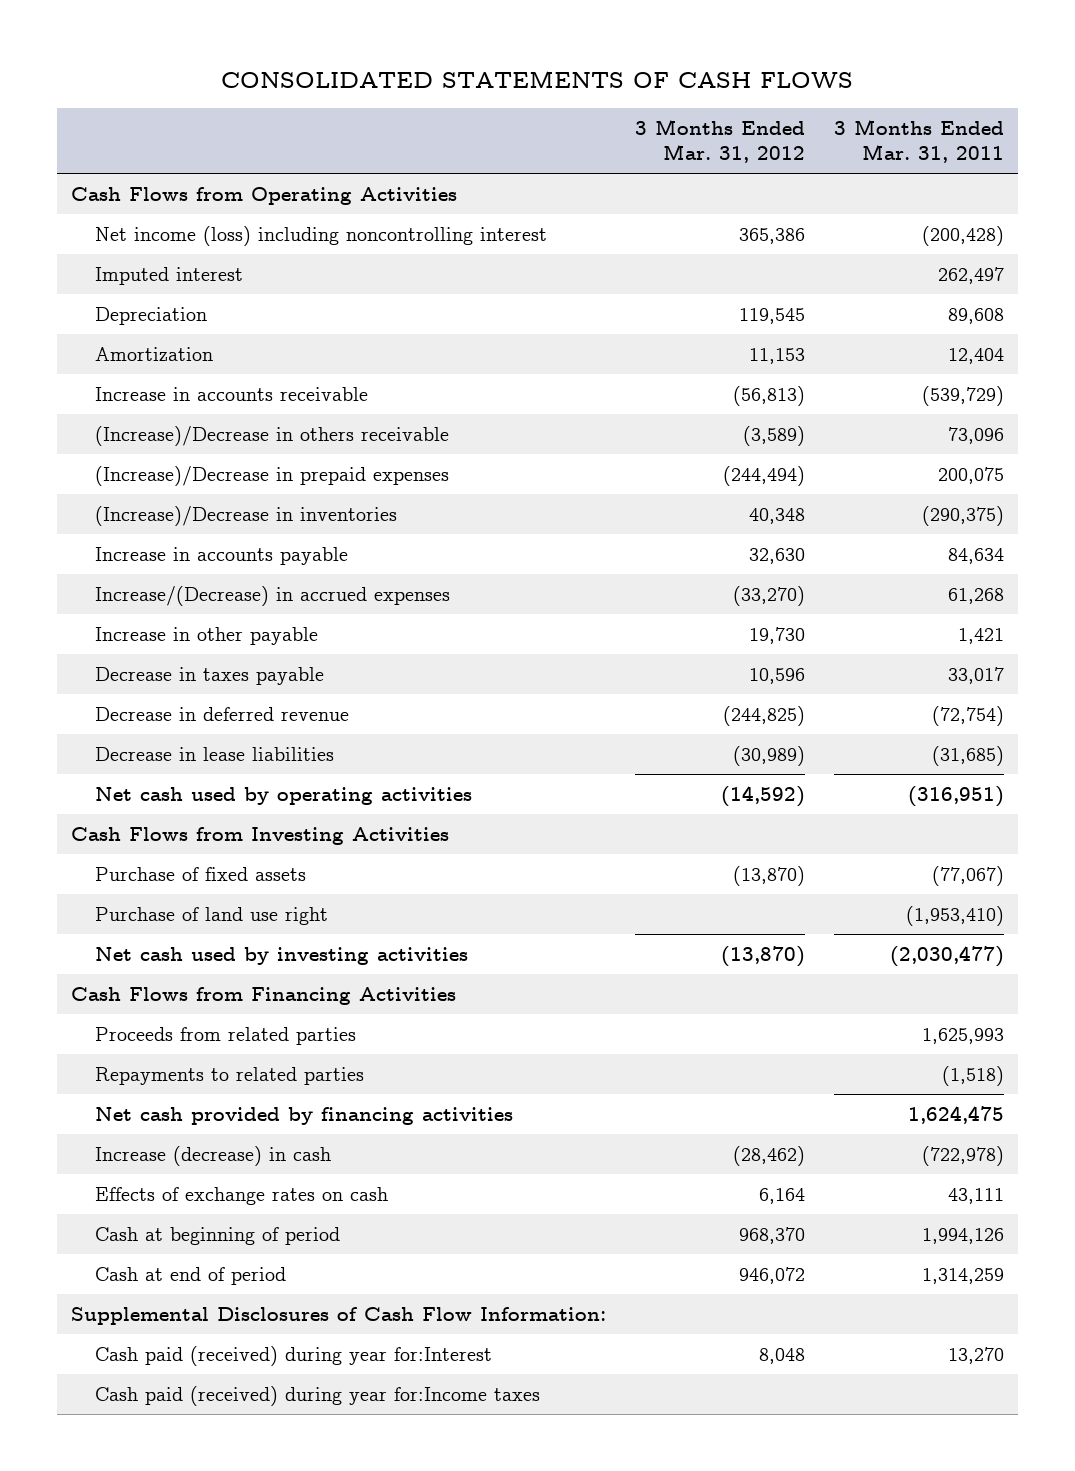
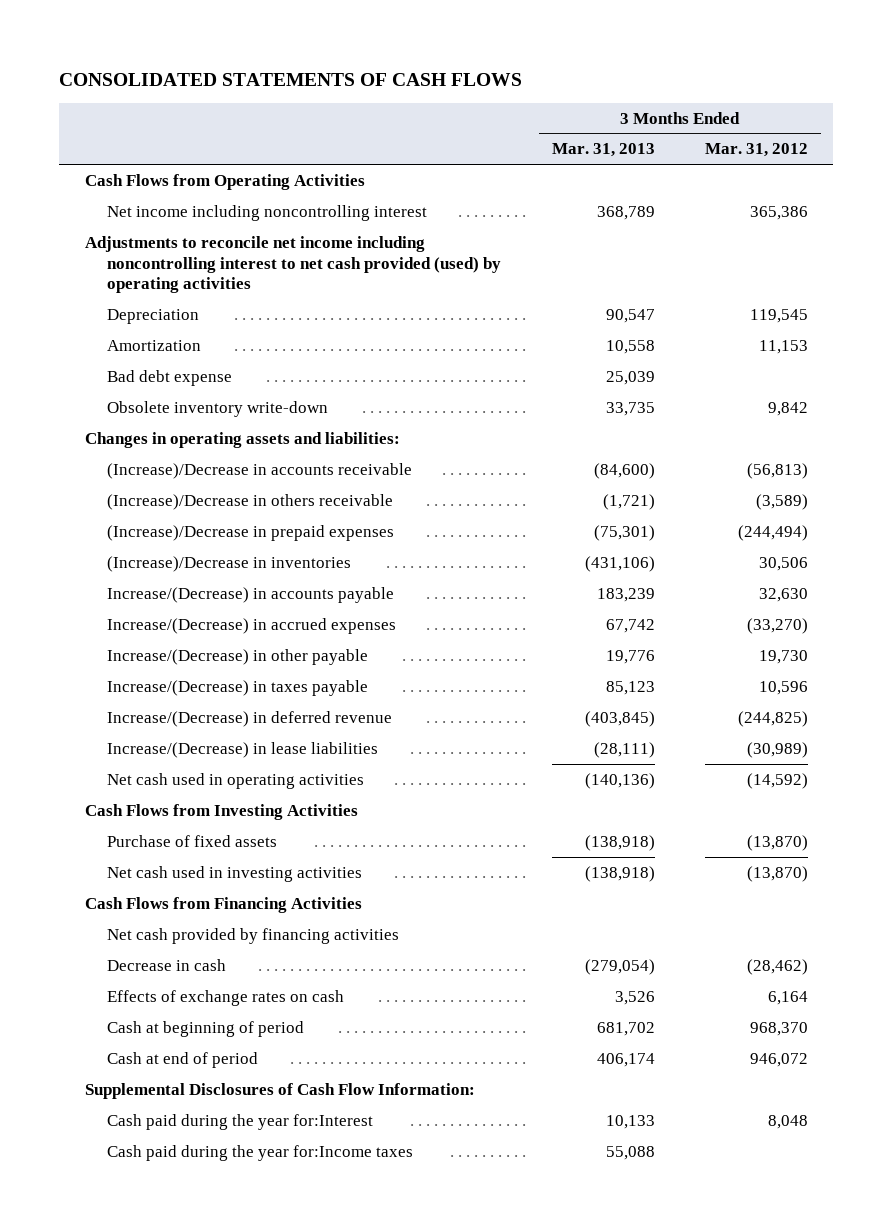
- | 3 Months Ended Mar. 31, 2012 | 3 Months Ended Mar. 31, 2011
+ | 3 Months Ended Mar. 31, 2013 | 3 Months Ended Mar. 31, 2012
- Net income (loss) including noncontrolling interest | 365,386 | (200,428)
- Imputed interest | | 262,497
+ Net income including noncontrolling interest | 368,789 | 365,386
+ Adjustments to reconcile net income including noncontrolling interest to net cash provided (used) by operating activities
- Increase in accounts receivable | (56,813) | (539,729)
+ Bad debt expense | 25,039 |
+ Obsolete inventory write-down | 33,735 | 9,842
+ Changes in operating assets and liabilities:
+ (Increase)/Decrease in accounts receivable | (84,600) | (56,813)
- (Increase)/Decrease in inventories | 40,348 | (290,375)
- Increase in accounts payable | 32,630 | 84,634
+ (Increase)/Decrease in inventories | (431,106) | 30,506
+ Increase/(Decrease) in accounts payable | 183,239 | 32,630
- Increase in other payable | 19,730 | 1,421
- Decrease in taxes payable | 10,596 | 33,017
- Decrease in deferred revenue | (244,825) | (72,754)
- Decrease in lease liabilities | (30,989) | (31,685)
- Net cash used by operating activities | (14,592) | (316,951)
+ Increase/(Decrease) in other payable | 19,776 | 19,730
+ Increase/(Decrease) in taxes payable | 85,123 | 10,596
+ Increase/(Decrease) in deferred revenue | (403,845) | (244,825)
+ Increase/(Decrease) in lease liabilities | (28,111) | (30,989)
+ Net cash used in operating activities | (140,136) | (14,592)
- Purchase of land use right | | (1,953,410)
- Net cash used by investing activities | (13,870) | (2,030,477)
+ Net cash used in investing activities | (138,918) | (13,870)
- Proceeds from related parties | | 1,625,993
- Repayments to related parties | | (1,518)
- Increase (decrease) in cash | (28,462) | (722,978)
+ Decrease in cash | (279,054) | (28,462)
- Cash paid (received) during year for:Interest | 8,048 | 13,270
- Cash paid (received) during year for:Income taxes
+ Cash paid during the year for:Interest | 10,133 | 8,048
+ Cash paid during the year for:Income taxes | 55,088 |

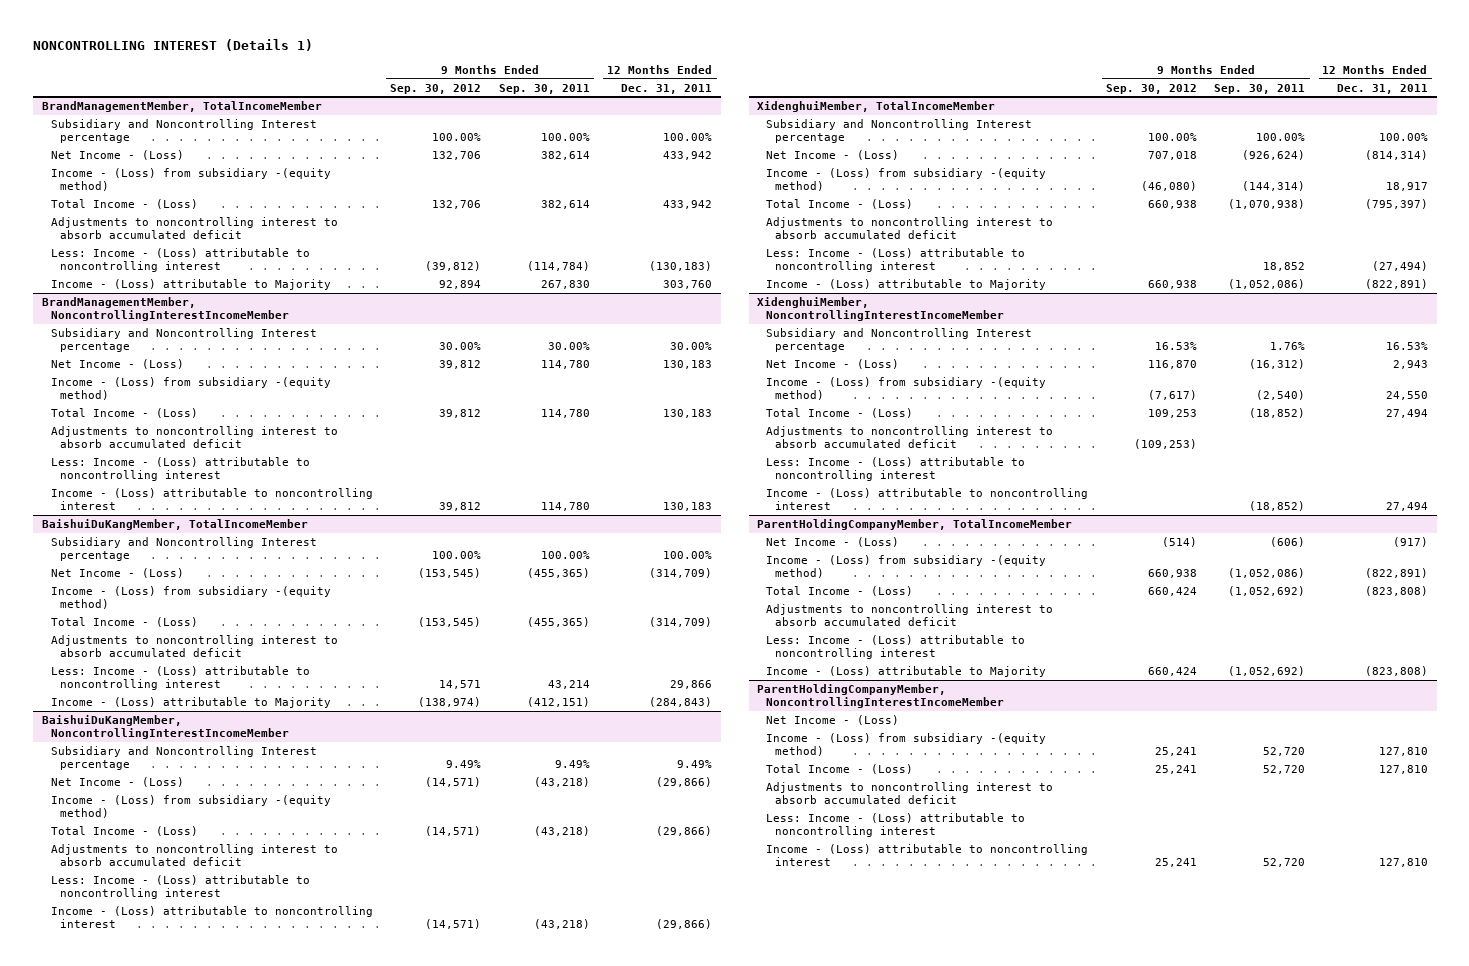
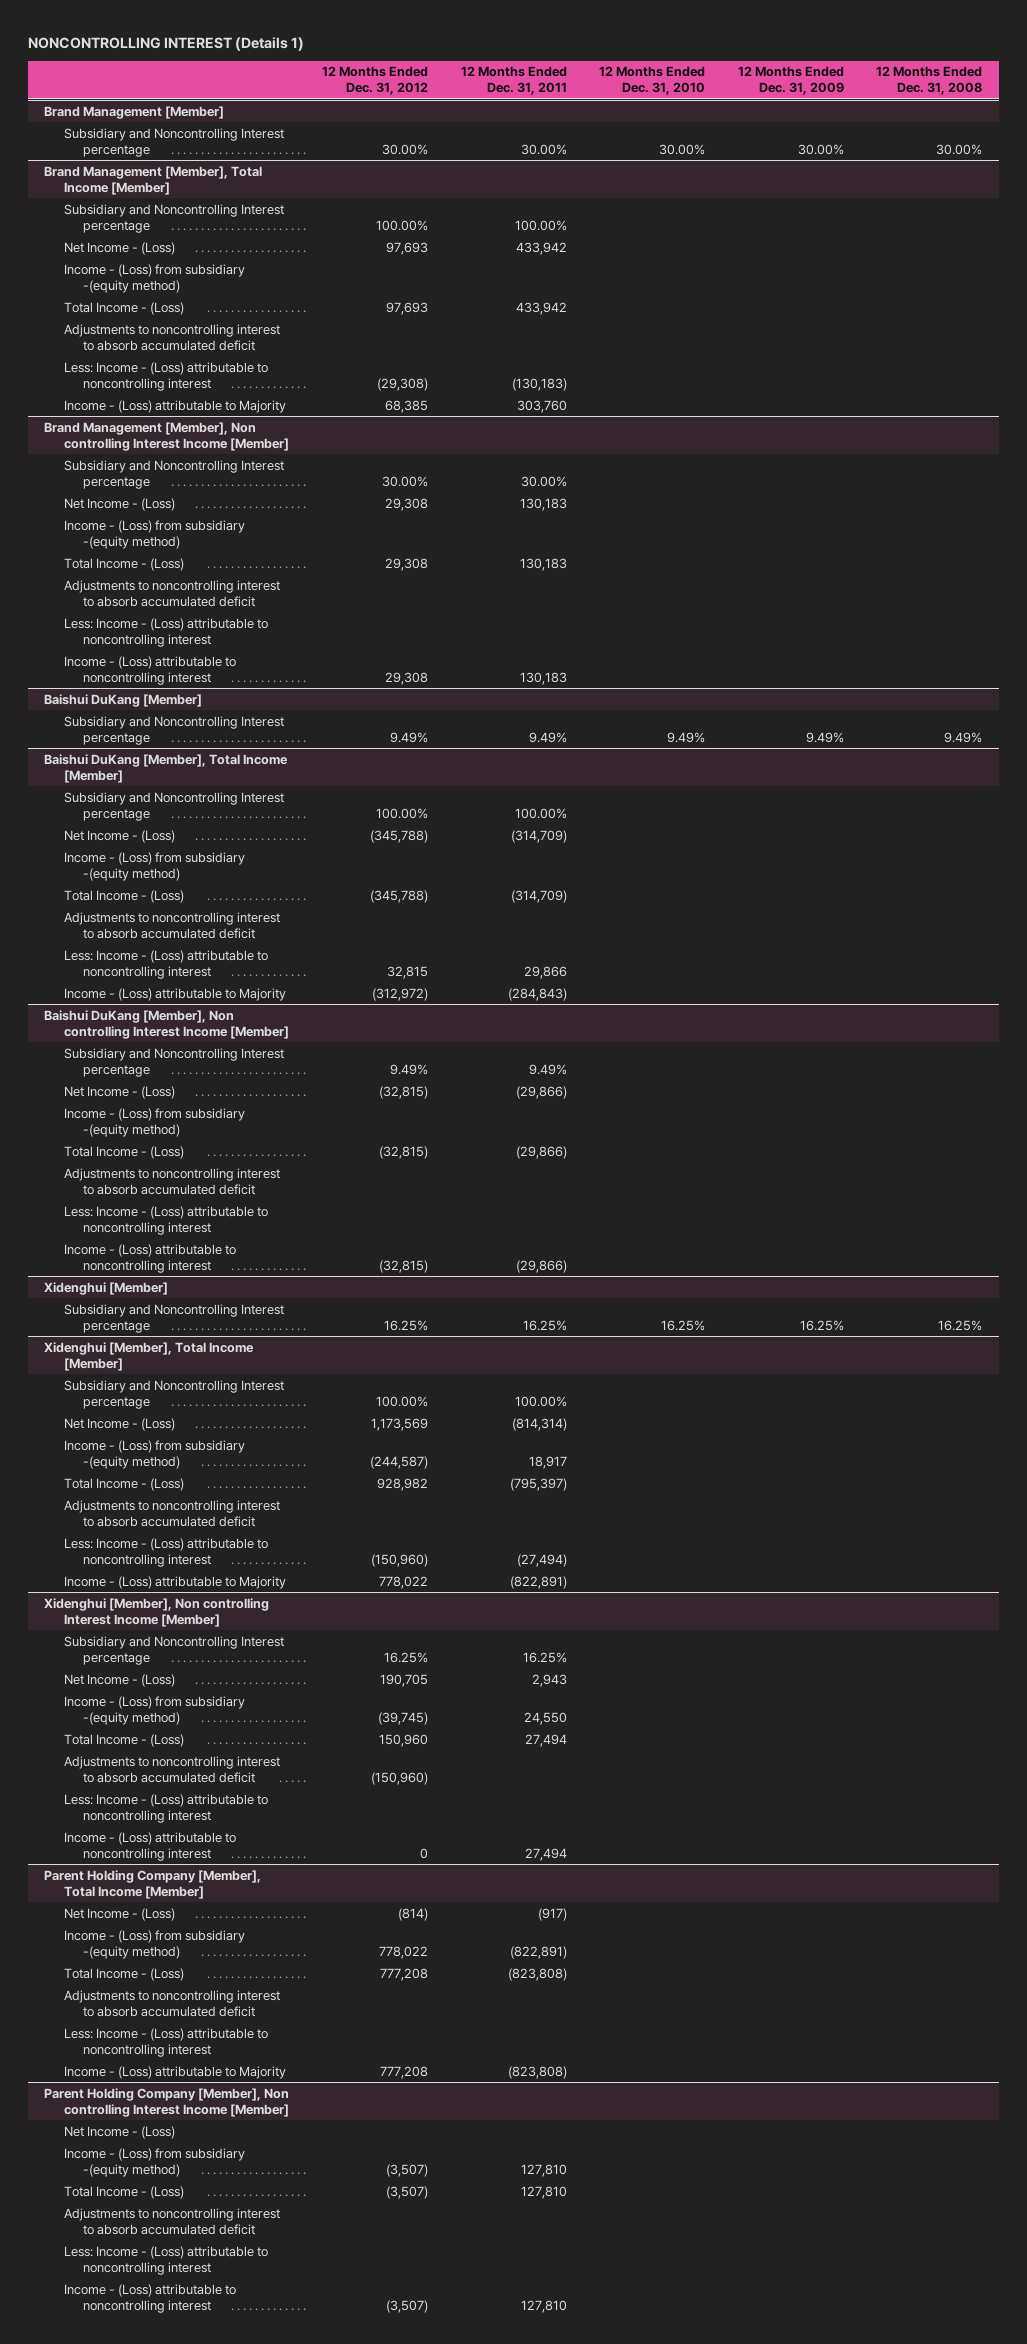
- | 9 Months Ended Sep. 30, 2012 | 9 Months Ended Sep. 30, 2011 | 12 Months Ended Dec. 31, 2011
+ | 12 Months Ended Dec. 31, 2012 | 12 Months Ended Dec. 31, 2011 | 12 Months Ended Dec. 31, 2010 | 12 Months Ended Dec. 31, 2009 | 12 Months Ended Dec. 31, 2008
- BrandManagementMember, TotalIncomeMember
+ Brand Management [Member]
+ Subsidiary and Noncontrolling Interest percentage | 30.00% | 30.00% | 30.00% | 30.00% | 30.00%
+ Brand Management [Member], Total Income [Member]
- BrandManagementMember, NoncontrollingInterestIncomeMember
+ Brand Management [Member], Non controlling Interest Income [Member]
- BaishuiDuKangMember, TotalIncomeMember
+ Baishui DuKang [Member]
+ Subsidiary and Noncontrolling Interest percentage | 9.49% | 9.49% | 9.49% | 9.49% | 9.49%
+ Baishui DuKang [Member], Total Income [Member]
- BaishuiDuKangMember, NoncontrollingInterestIncomeMember
+ Baishui DuKang [Member], Non controlling Interest Income [Member]
- XidenghuiMember, TotalIncomeMember
+ Xidenghui [Member]
+ Subsidiary and Noncontrolling Interest percentage | 16.25% | 16.25% | 16.25% | 16.25% | 16.25%
+ Xidenghui [Member], Total Income [Member]
- XidenghuiMember, NoncontrollingInterestIncomeMember
- Subsidiary and Noncontrolling Interest percentage | 16.53% | 1.76% | 16.53%
+ Xidenghui [Member], Non controlling Interest Income [Member]
+ Subsidiary and Noncontrolling Interest percentage | 16.25% | 16.25% | | |
- ParentHoldingCompanyMember, TotalIncomeMember
+ Parent Holding Company [Member], Total Income [Member]
- ParentHoldingCompanyMember, NoncontrollingInterestIncomeMember
+ Parent Holding Company [Member], Non controlling Interest Income [Member]

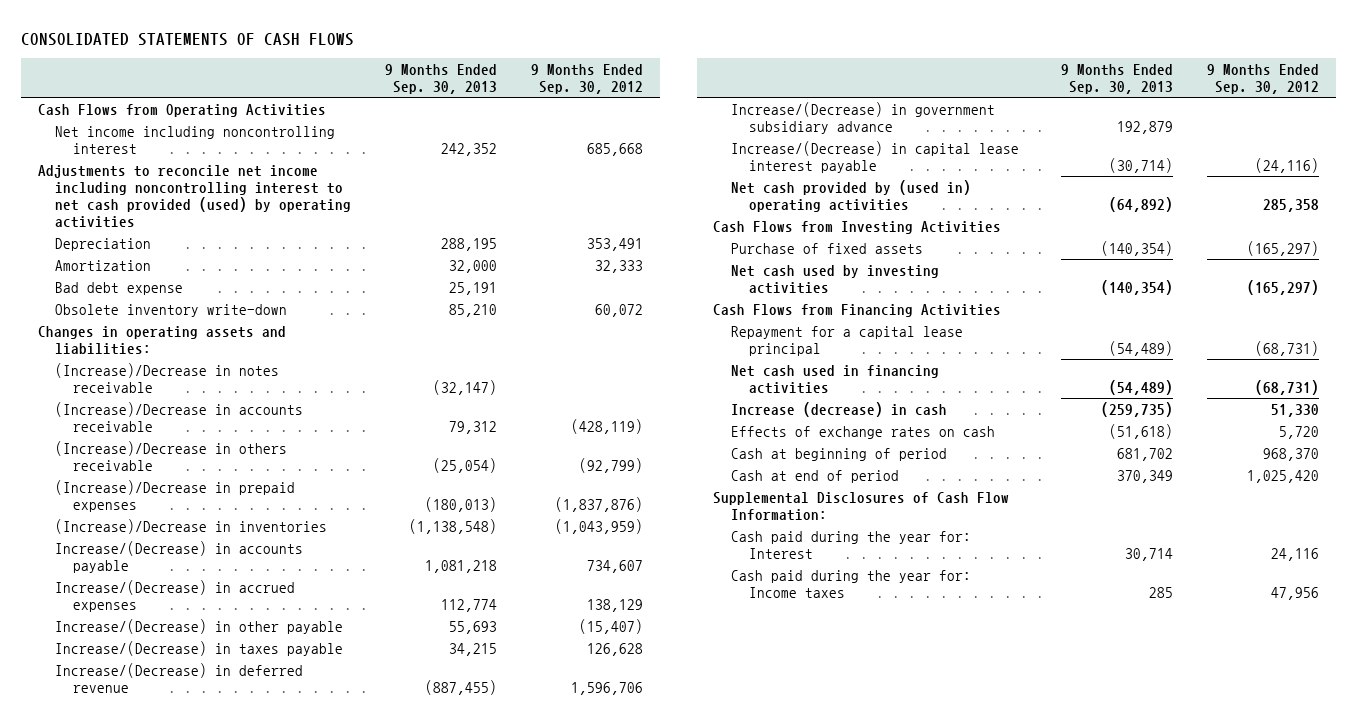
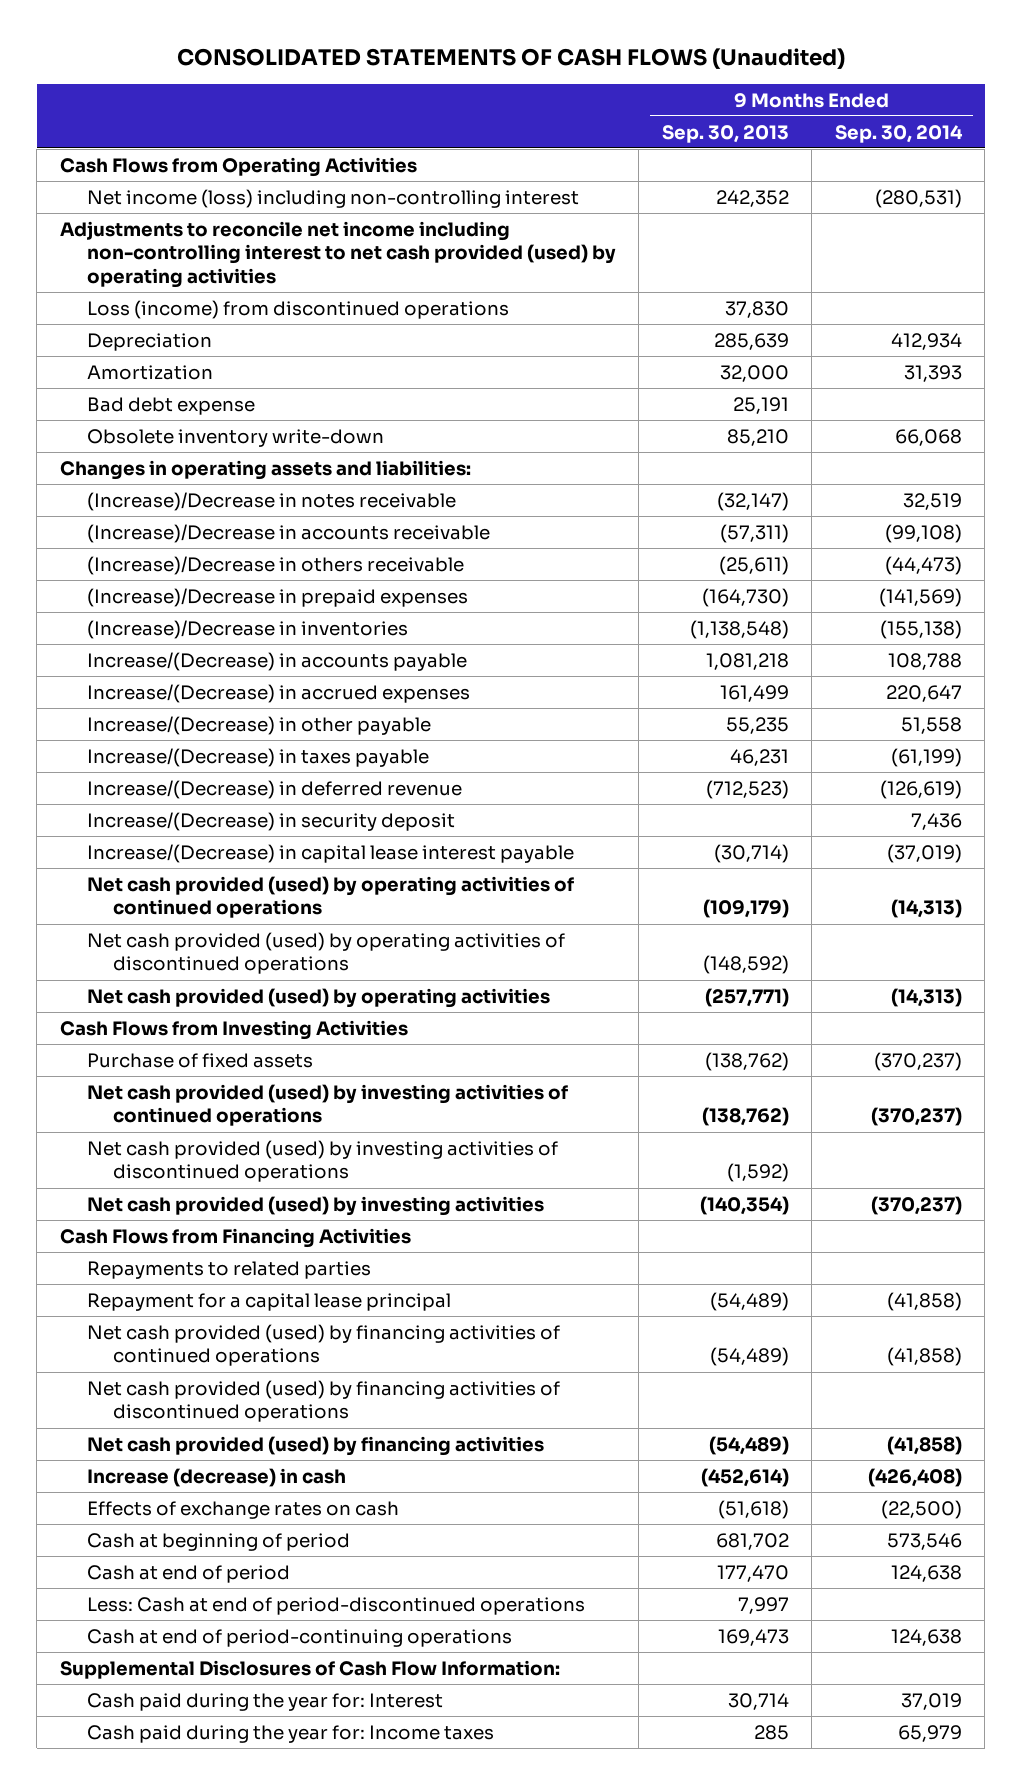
- CONSOLIDATED STATEMENTS OF CASH FLOWS
+ CONSOLIDATED STATEMENTS OF CASH FLOWS (Unaudited)
- | 9 Months Ended Sep. 30, 2013 | 9 Months Ended Sep. 30, 2012
+ | 9 Months Ended Sep. 30, 2013 | 9 Months Ended Sep. 30, 2014
- Net income including noncontrolling interest | 242,352 | 685,668
- Adjustments to reconcile net income including noncontrolling interest to net cash provided (used) by operating activities
- Depreciation | 288,195 | 353,491
+ Net income (loss) including non-controlling interest | 242,352 | (280,531)
+ Adjustments to reconcile net income including non-controlling interest to net cash provided (used) by operating activities
+ Loss (income) from discontinued operations | 37,830 |
+ Depreciation | 285,639 | 412,934
- (Increase)/Decrease in accounts receivable | 79,312 | (428,119)
- (Increase)/Decrease in others receivable | (25,054) | (92,799)
- (Increase)/Decrease in prepaid expenses | (180,013) | (1,837,876)
+ (Increase)/Decrease in accounts receivable | (57,311) | (99,108)
+ (Increase)/Decrease in others receivable | (25,611) | (44,473)
+ (Increase)/Decrease in prepaid expenses | (164,730) | (141,569)
- Increase/(Decrease) in accrued expenses | 112,774 | 138,129
- Increase/(Decrease) in other payable | 55,693 | (15,407)
- Increase/(Decrease) in taxes payable | 34,215 | 126,628
- Increase/(Decrease) in deferred revenue | (887,455) | 1,596,706
- Increase/(Decrease) in government subsidiary advance | 192,879 |
+ Increase/(Decrease) in accrued expenses | 161,499 | 220,647
+ Increase/(Decrease) in other payable | 55,235 | 51,558
+ Increase/(Decrease) in taxes payable | 46,231 | (61,199)
+ Increase/(Decrease) in deferred revenue | (712,523) | (126,619)
+ Increase/(Decrease) in security deposit | | 7,436
- Net cash provided by (used in) operating activities | (64,892) | 285,358
+ Net cash provided (used) by operating activities of continued operations | (109,179) | (14,313)
+ Net cash provided (used) by operating activities of discontinued operations | (148,592) |
+ Net cash provided (used) by operating activities | (257,771) | (14,313)
- Purchase of fixed assets | (140,354) | (165,297)
- Net cash used by investing activities | (140,354) | (165,297)
+ Purchase of fixed assets | (138,762) | (370,237)
+ Net cash provided (used) by investing activities of continued operations | (138,762) | (370,237)
+ Net cash provided (used) by investing activities of discontinued operations | (1,592) |
+ Net cash provided (used) by investing activities | (140,354) | (370,237)
+ Repayments to related parties
- Net cash used in financing activities | (54,489) | (68,731)
- Increase (decrease) in cash | (259,735) | 51,330
+ Net cash provided (used) by financing activities of continued operations | (54,489) | (41,858)
+ Net cash provided (used) by financing activities of discontinued operations
+ Net cash provided (used) by financing activities | (54,489) | (41,858)
+ Increase (decrease) in cash | (452,614) | (426,408)
- Cash at end of period | 370,349 | 1,025,420
+ Cash at end of period | 177,470 | 124,638
+ Less: Cash at end of period-discontinued operations | 7,997 |
+ Cash at end of period-continuing operations | 169,473 | 124,638

